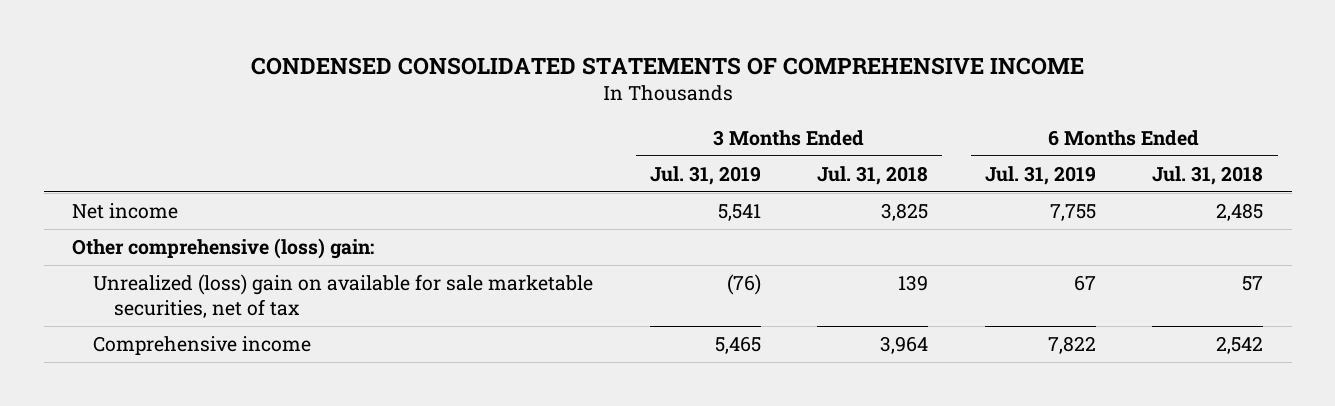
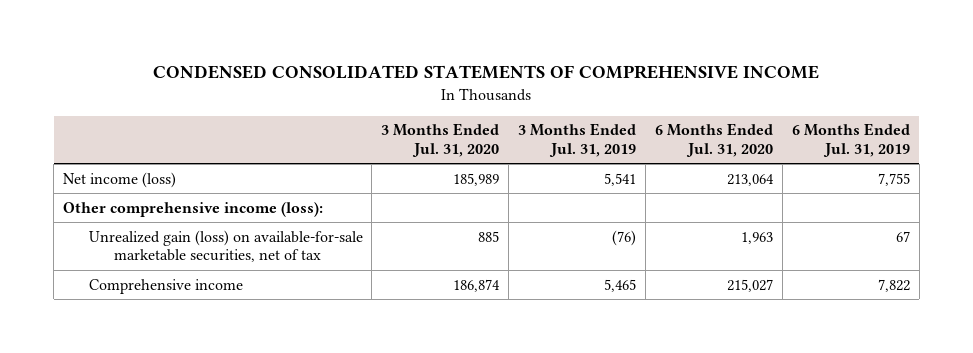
- | 3 Months Ended Jul. 31, 2019 | 3 Months Ended Jul. 31, 2018 | 6 Months Ended Jul. 31, 2019 | 6 Months Ended Jul. 31, 2018
+ | 3 Months Ended Jul. 31, 2020 | 3 Months Ended Jul. 31, 2019 | 6 Months Ended Jul. 31, 2020 | 6 Months Ended Jul. 31, 2019
- Net income | 5,541 | 3,825 | 7,755 | 2,485
- Other comprehensive (loss) gain:
- Unrealized (loss) gain on available for sale marketable securities, net of tax | (76) | 139 | 67 | 57
+ Net income (loss) | 185,989 | 5,541 | 213,064 | 7,755
+ Other comprehensive income (loss):
+ Unrealized gain (loss) on available-for-sale marketable securities, net of tax | 885 | (76) | 1,963 | 67

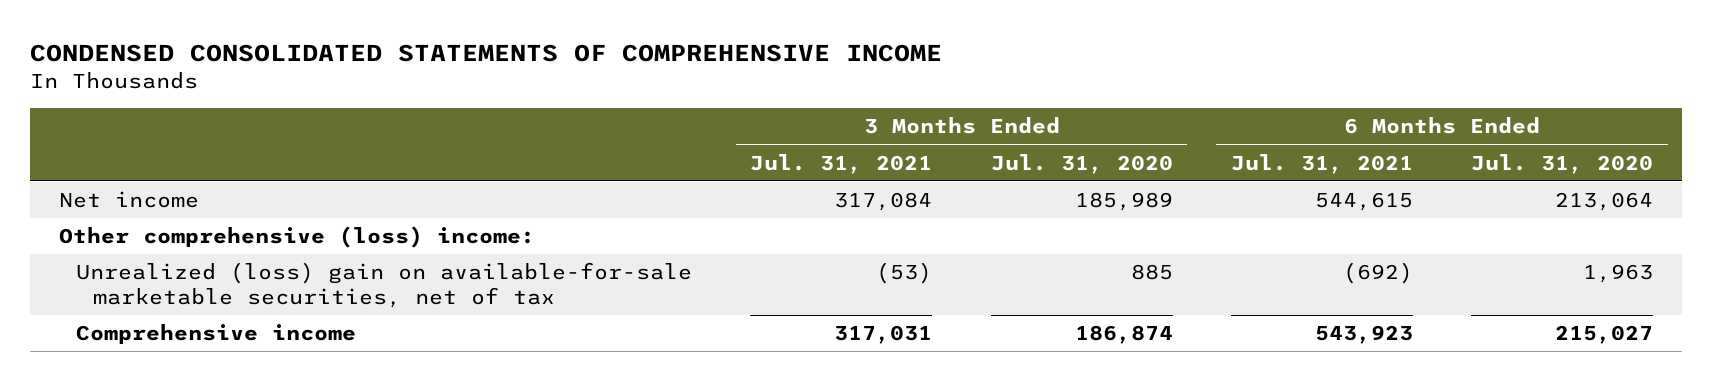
- | 3 Months Ended Jul. 31, 2020 | 3 Months Ended Jul. 31, 2019 | 6 Months Ended Jul. 31, 2020 | 6 Months Ended Jul. 31, 2019
+ | 3 Months Ended Jul. 31, 2021 | 3 Months Ended Jul. 31, 2020 | 6 Months Ended Jul. 31, 2021 | 6 Months Ended Jul. 31, 2020
- Net income (loss) | 185,989 | 5,541 | 213,064 | 7,755
- Other comprehensive income (loss):
- Unrealized gain (loss) on available-for-sale marketable securities, net of tax | 885 | (76) | 1,963 | 67
+ Net income | 317,084 | 185,989 | 544,615 | 213,064
+ Other comprehensive (loss) income:
+ Unrealized (loss) gain on available-for-sale marketable securities, net of tax | (53) | 885 | (692) | 1,963

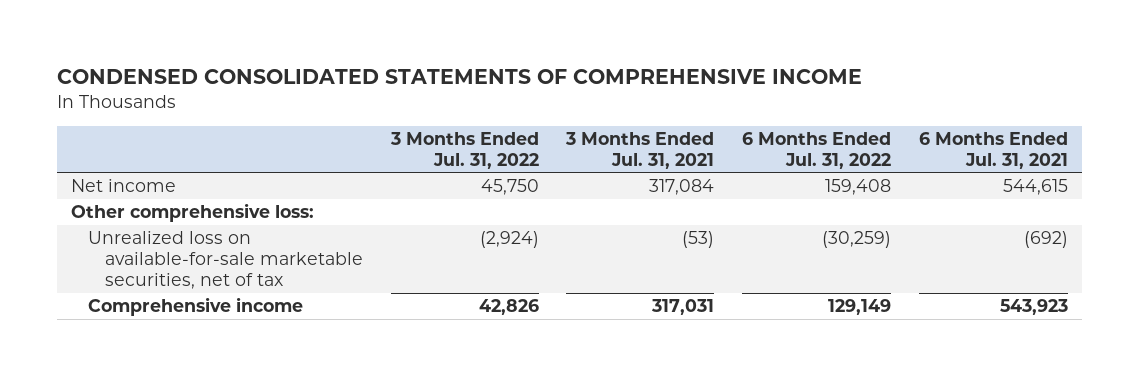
- | 3 Months Ended Jul. 31, 2021 | 3 Months Ended Jul. 31, 2020 | 6 Months Ended Jul. 31, 2021 | 6 Months Ended Jul. 31, 2020
+ | 3 Months Ended Jul. 31, 2022 | 3 Months Ended Jul. 31, 2021 | 6 Months Ended Jul. 31, 2022 | 6 Months Ended Jul. 31, 2021
- Other comprehensive (loss) income:
- Unrealized (loss) gain on available-for-sale marketable securities, net of tax | (53) | 885 | (692) | 1,963
+ Other comprehensive loss:
+ Unrealized loss on available-for-sale marketable securities, net of tax | (2,924) | (53) | (30,259) | (692)

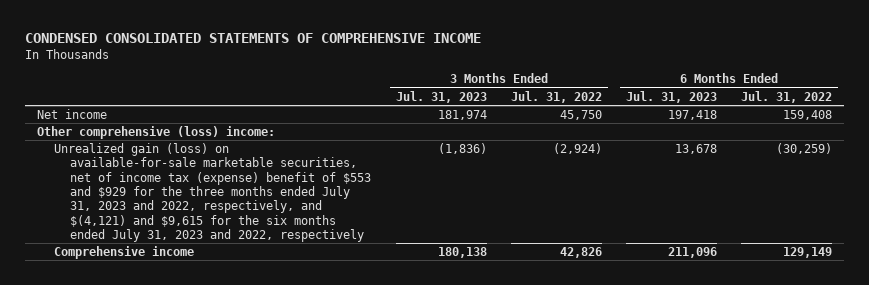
- | 3 Months Ended Jul. 31, 2022 | 3 Months Ended Jul. 31, 2021 | 6 Months Ended Jul. 31, 2022 | 6 Months Ended Jul. 31, 2021
+ | 3 Months Ended Jul. 31, 2023 | 3 Months Ended Jul. 31, 2022 | 6 Months Ended Jul. 31, 2023 | 6 Months Ended Jul. 31, 2022
- Other comprehensive loss:
- Unrealized loss on available-for-sale marketable securities, net of tax | (2,924) | (53) | (30,259) | (692)
+ Other comprehensive (loss) income:
+ Unrealized gain (loss) on available-for-sale marketable securities, net of income tax (expense) benefit of $553 and $929 for the three months ended July 31, 2023 and 2022, respectively, and $(4,121) and $9,615 for the six months ended July 31, 2023 and 2022, respectively | (1,836) | (2,924) | 13,678 | (30,259)

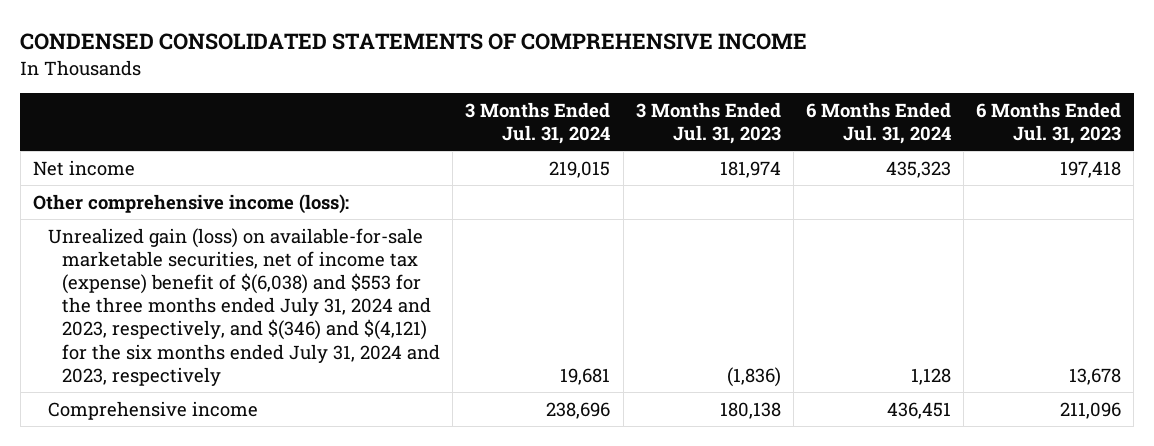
- | 3 Months Ended Jul. 31, 2023 | 3 Months Ended Jul. 31, 2022 | 6 Months Ended Jul. 31, 2023 | 6 Months Ended Jul. 31, 2022
+ | 3 Months Ended Jul. 31, 2024 | 3 Months Ended Jul. 31, 2023 | 6 Months Ended Jul. 31, 2024 | 6 Months Ended Jul. 31, 2023
- Other comprehensive (loss) income:
- Unrealized gain (loss) on available-for-sale marketable securities, net of income tax (expense) benefit of $553 and $929 for the three months ended July 31, 2023 and 2022, respectively, and $(4,121) and $9,615 for the six months ended July 31, 2023 and 2022, respectively | (1,836) | (2,924) | 13,678 | (30,259)
+ Other comprehensive income (loss):
+ Unrealized gain (loss) on available-for-sale marketable securities, net of income tax (expense) benefit of $(6,038) and $553 for the three months ended July 31, 2024 and 2023, respectively, and $(346) and $(4,121) for the six months ended July 31, 2024 and 2023, respectively | 19,681 | (1,836) | 1,128 | 13,678

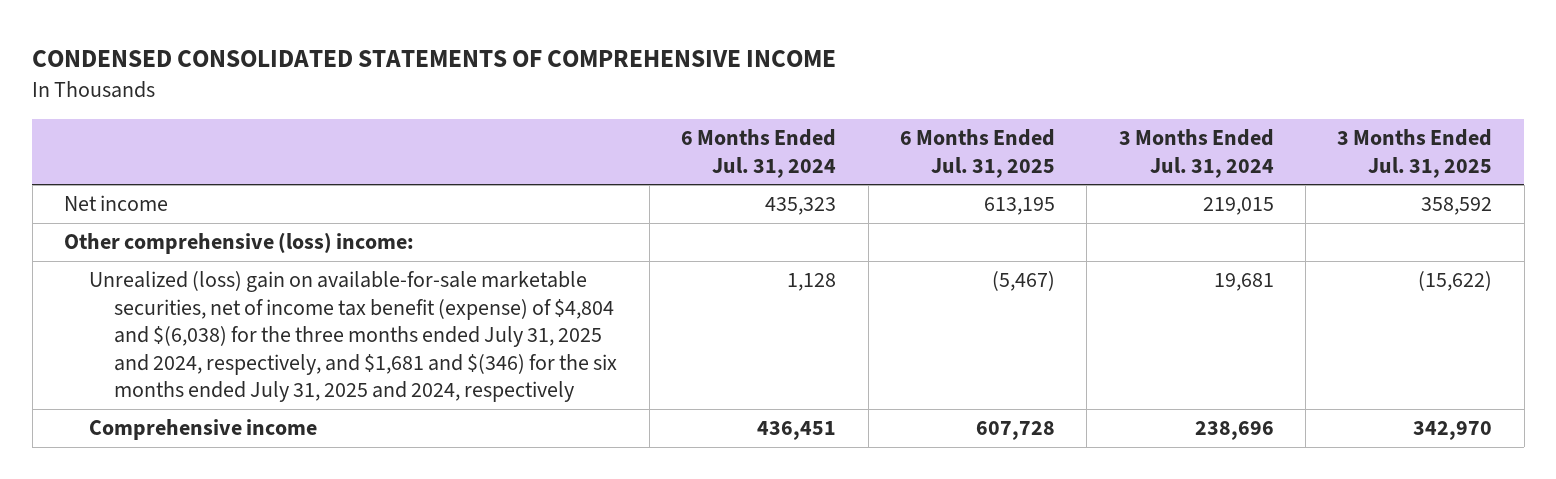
- | 3 Months Ended Jul. 31, 2024 | 3 Months Ended Jul. 31, 2023 | 6 Months Ended Jul. 31, 2024 | 6 Months Ended Jul. 31, 2023
+ | 6 Months Ended Jul. 31, 2024 | 6 Months Ended Jul. 31, 2025 | 3 Months Ended Jul. 31, 2024 | 3 Months Ended Jul. 31, 2025
- Other comprehensive income (loss):
- Unrealized gain (loss) on available-for-sale marketable securities, net of income tax (expense) benefit of $(6,038) and $553 for the three months ended July 31, 2024 and 2023, respectively, and $(346) and $(4,121) for the six months ended July 31, 2024 and 2023, respectively | 19,681 | (1,836) | 1,128 | 13,678
+ Other comprehensive (loss) income:
+ Unrealized (loss) gain on available-for-sale marketable securities, net of income tax benefit (expense) of $4,804 and $(6,038) for the three months ended July 31, 2025 and 2024, respectively, and $1,681 and $(346) for the six months ended July 31, 2025 and 2024, respectively | 1,128 | (5,467) | 19,681 | (15,622)

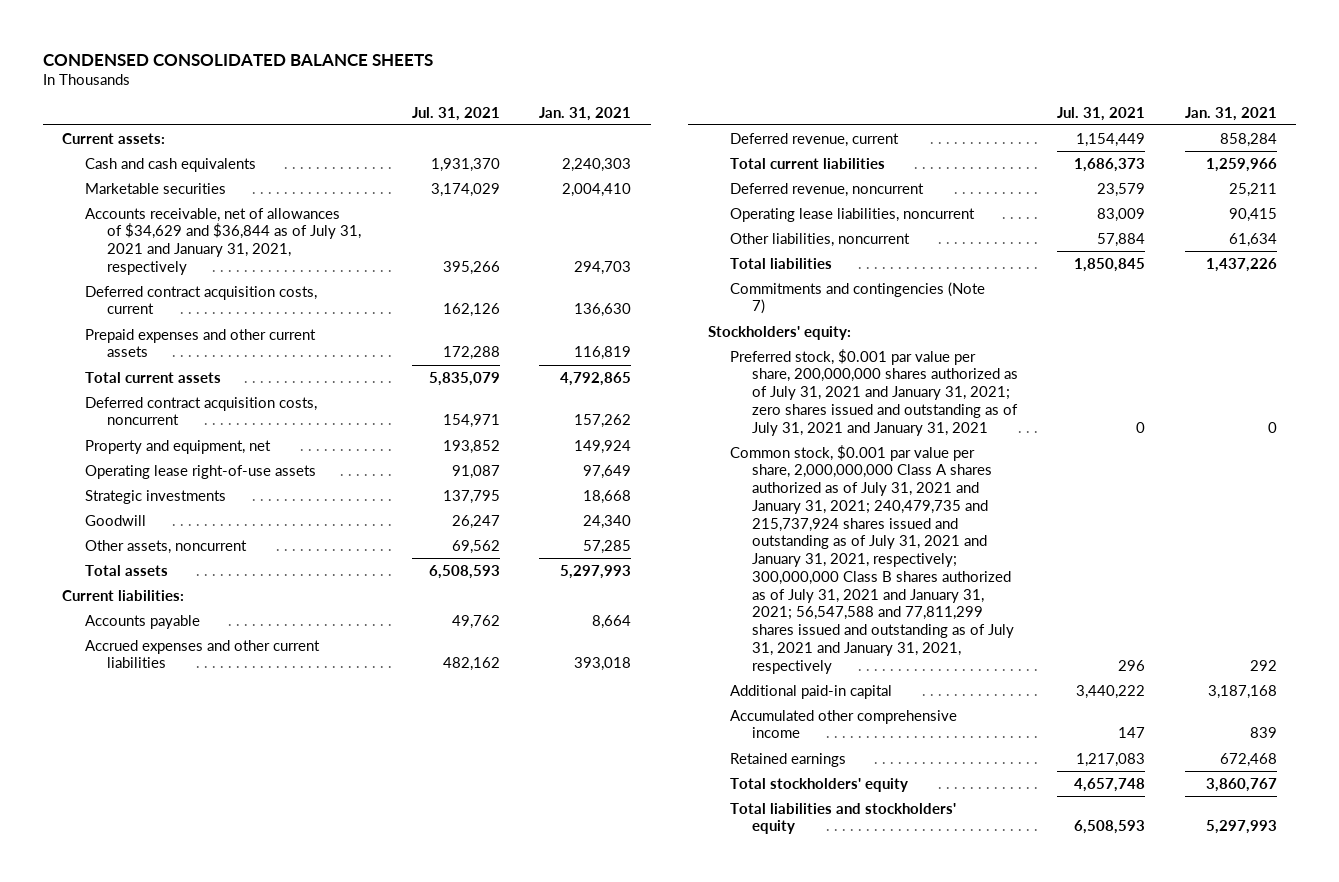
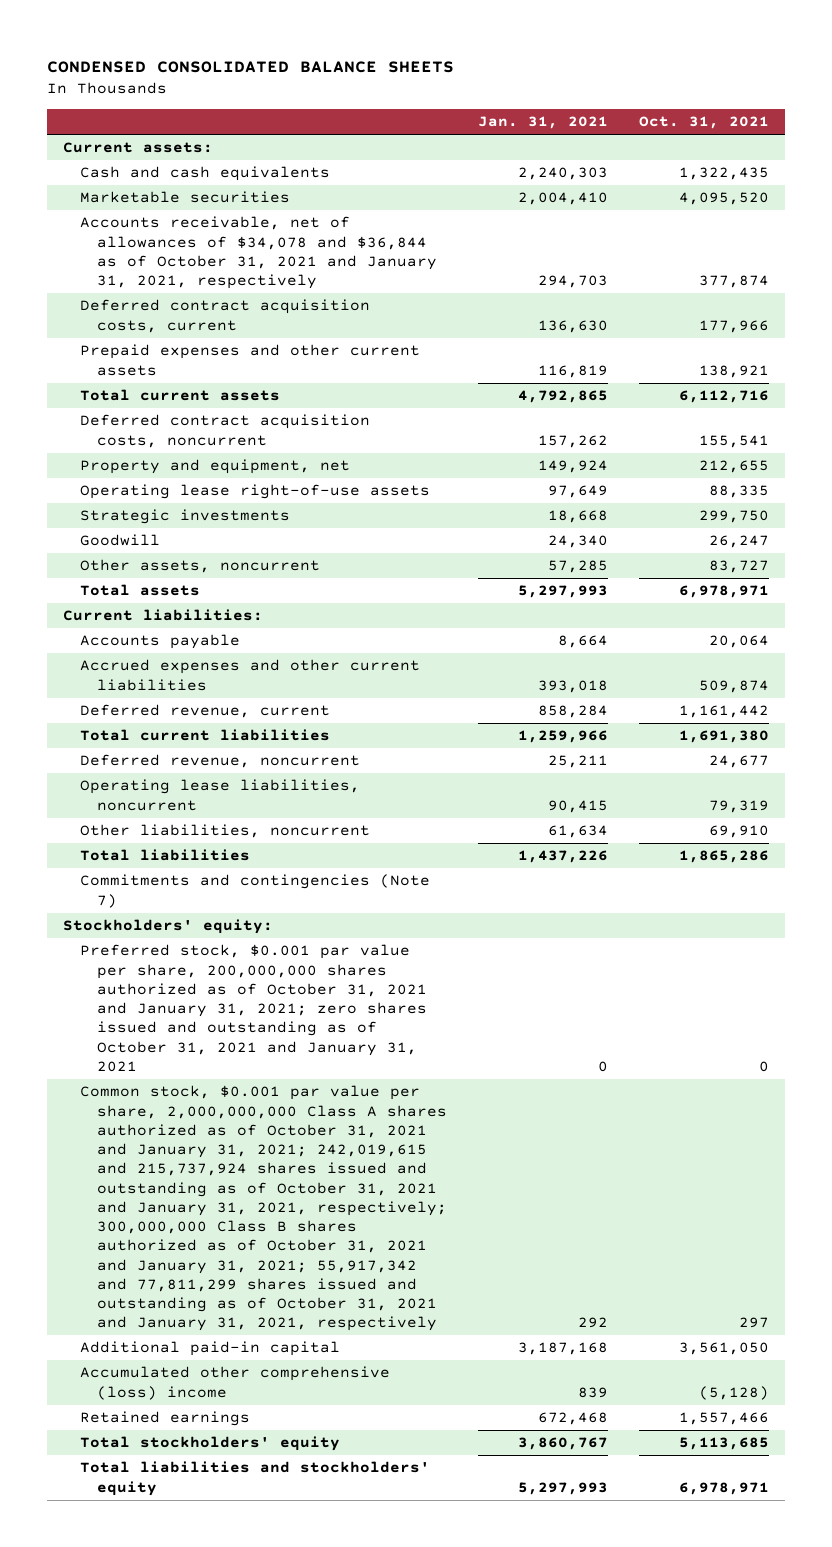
- | Jul. 31, 2021 | Jan. 31, 2021
+ | Jan. 31, 2021 | Oct. 31, 2021
- Accounts receivable, net of allowances of $34,629 and $36,844 as of July 31, 2021 and January 31, 2021, respectively | 395,266 | 294,703
+ Accounts receivable, net of allowances of $34,078 and $36,844 as of October 31, 2021 and January 31, 2021, respectively | 294,703 | 377,874
- Preferred stock, $0.001 par value per share, 200,000,000 shares authorized as of July 31, 2021 and January 31, 2021; zero shares issued and outstanding as of July 31, 2021 and January 31, 2021 | 0 | 0
- Common stock, $0.001 par value per share, 2,000,000,000 Class A shares authorized as of July 31, 2021 and January 31, 2021; 240,479,735 and 215,737,924 shares issued and outstanding as of July 31, 2021 and January 31, 2021, respectively; 300,000,000 Class B shares authorized as of July 31, 2021 and January 31, 2021; 56,547,588 and 77,811,299 shares issued and outstanding as of July 31, 2021 and January 31, 2021, respectively | 296 | 292
+ Preferred stock, $0.001 par value per share, 200,000,000 shares authorized as of October 31, 2021 and January 31, 2021; zero shares issued and outstanding as of October 31, 2021 and January 31, 2021 | 0 | 0
+ Common stock, $0.001 par value per share, 2,000,000,000 Class A shares authorized as of October 31, 2021 and January 31, 2021; 242,019,615 and 215,737,924 shares issued and outstanding as of October 31, 2021 and January 31, 2021, respectively; 300,000,000 Class B shares authorized as of October 31, 2021 and January 31, 2021; 55,917,342 and 77,811,299 shares issued and outstanding as of October 31, 2021 and January 31, 2021, respectively | 292 | 297
- Accumulated other comprehensive income | 147 | 839
+ Accumulated other comprehensive (loss) income | 839 | (5,128)

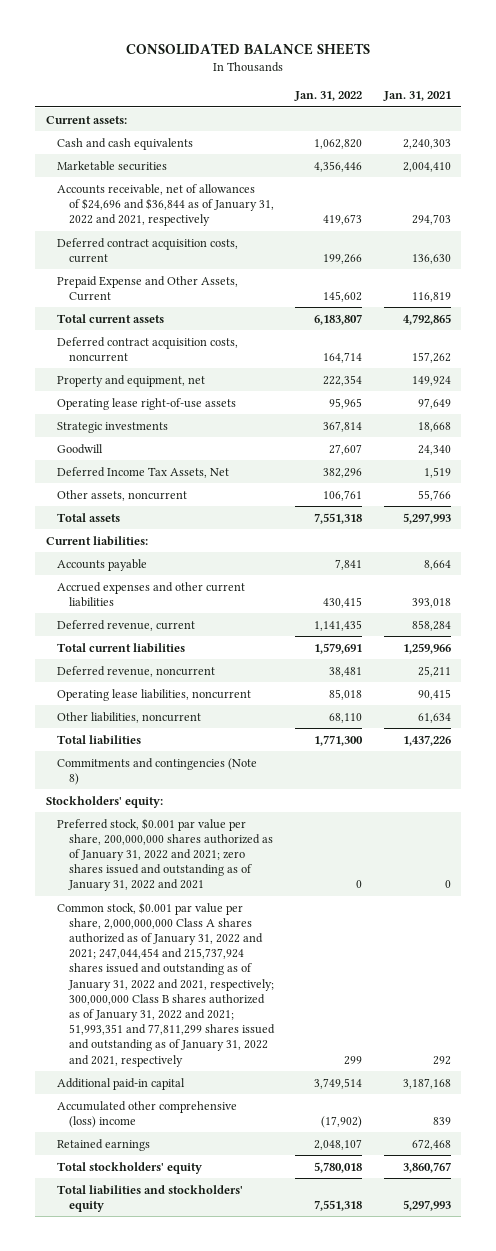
- CONDENSED CONSOLIDATED BALANCE SHEETS
+ CONSOLIDATED BALANCE SHEETS
- | Jan. 31, 2021 | Oct. 31, 2021
+ | Jan. 31, 2022 | Jan. 31, 2021
- Accounts receivable, net of allowances of $34,078 and $36,844 as of October 31, 2021 and January 31, 2021, respectively | 294,703 | 377,874
+ Accounts receivable, net of allowances of $24,696 and $36,844 as of January 31, 2022 and 2021, respectively | 419,673 | 294,703
- Prepaid expenses and other current assets | 116,819 | 138,921
+ Prepaid Expense and Other Assets, Current | 145,602 | 116,819
- Other assets, noncurrent | 57,285 | 83,727
+ Deferred Income Tax Assets, Net | 382,296 | 1,519
+ Other assets, noncurrent | 106,761 | 55,766
- Commitments and contingencies (Note 7)
+ Commitments and contingencies (Note 8)
- Preferred stock, $0.001 par value per share, 200,000,000 shares authorized as of October 31, 2021 and January 31, 2021; zero shares issued and outstanding as of October 31, 2021 and January 31, 2021 | 0 | 0
- Common stock, $0.001 par value per share, 2,000,000,000 Class A shares authorized as of October 31, 2021 and January 31, 2021; 242,019,615 and 215,737,924 shares issued and outstanding as of October 31, 2021 and January 31, 2021, respectively; 300,000,000 Class B shares authorized as of October 31, 2021 and January 31, 2021; 55,917,342 and 77,811,299 shares issued and outstanding as of October 31, 2021 and January 31, 2021, respectively | 292 | 297
+ Preferred stock, $0.001 par value per share, 200,000,000 shares authorized as of January 31, 2022 and 2021; zero shares issued and outstanding as of January 31, 2022 and 2021 | 0 | 0
+ Common stock, $0.001 par value per share, 2,000,000,000 Class A shares authorized as of January 31, 2022 and 2021; 247,044,454 and 215,737,924 shares issued and outstanding as of January 31, 2022 and 2021, respectively; 300,000,000 Class B shares authorized as of January 31, 2022 and 2021; 51,993,351 and 77,811,299 shares issued and outstanding as of January 31, 2022 and 2021, respectively | 299 | 292

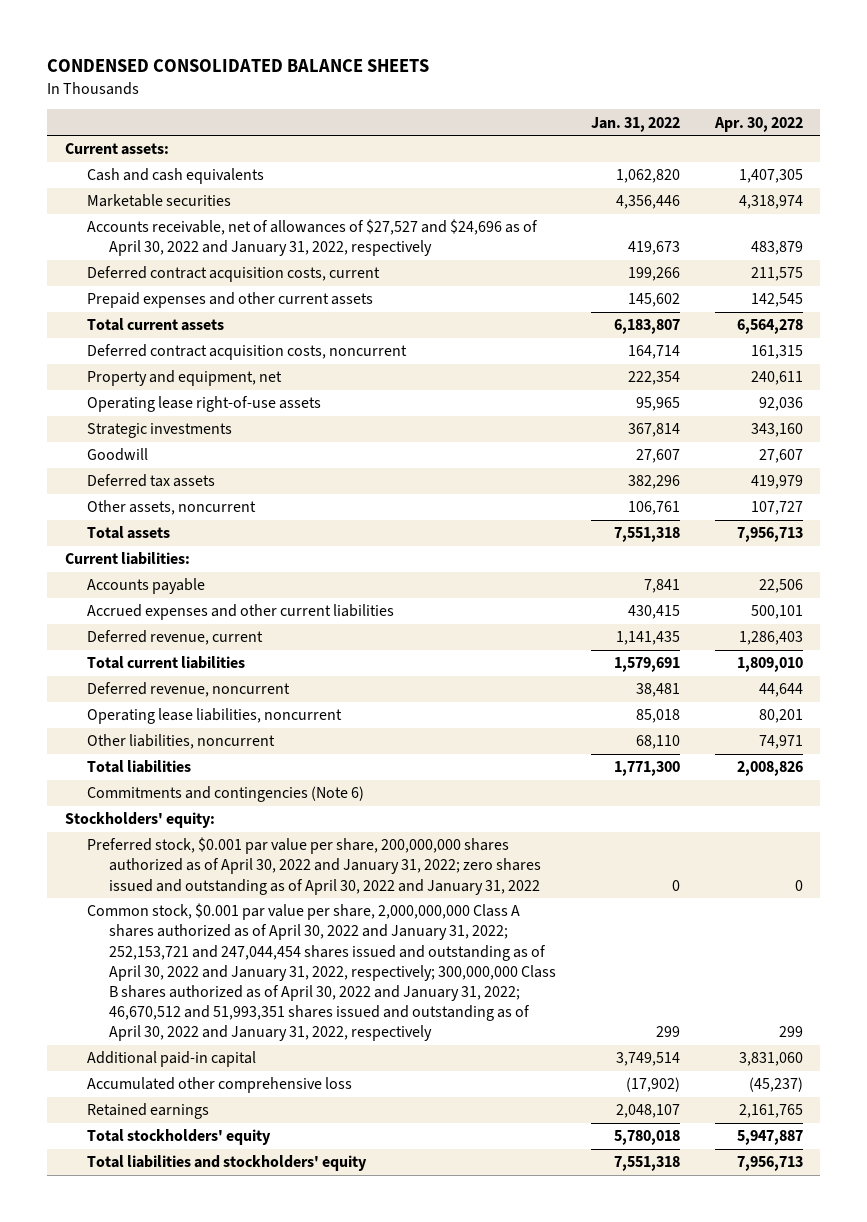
- CONSOLIDATED BALANCE SHEETS
+ CONDENSED CONSOLIDATED BALANCE SHEETS
- | Jan. 31, 2022 | Jan. 31, 2021
+ | Jan. 31, 2022 | Apr. 30, 2022
- Accounts receivable, net of allowances of $24,696 and $36,844 as of January 31, 2022 and 2021, respectively | 419,673 | 294,703
+ Accounts receivable, net of allowances of $27,527 and $24,696 as of April 30, 2022 and January 31, 2022, respectively | 419,673 | 483,879
- Prepaid Expense and Other Assets, Current | 145,602 | 116,819
+ Prepaid expenses and other current assets | 145,602 | 142,545
- Deferred Income Tax Assets, Net | 382,296 | 1,519
+ Deferred tax assets | 382,296 | 419,979
- Commitments and contingencies (Note 8)
+ Commitments and contingencies (Note 6)
- Preferred stock, $0.001 par value per share, 200,000,000 shares authorized as of January 31, 2022 and 2021; zero shares issued and outstanding as of January 31, 2022 and 2021 | 0 | 0
- Common stock, $0.001 par value per share, 2,000,000,000 Class A shares authorized as of January 31, 2022 and 2021; 247,044,454 and 215,737,924 shares issued and outstanding as of January 31, 2022 and 2021, respectively; 300,000,000 Class B shares authorized as of January 31, 2022 and 2021; 51,993,351 and 77,811,299 shares issued and outstanding as of January 31, 2022 and 2021, respectively | 299 | 292
+ Preferred stock, $0.001 par value per share, 200,000,000 shares authorized as of April 30, 2022 and January 31, 2022; zero shares issued and outstanding as of April 30, 2022 and January 31, 2022 | 0 | 0
+ Common stock, $0.001 par value per share, 2,000,000,000 Class A shares authorized as of April 30, 2022 and January 31, 2022; 252,153,721 and 247,044,454 shares issued and outstanding as of April 30, 2022 and January 31, 2022, respectively; 300,000,000 Class B shares authorized as of April 30, 2022 and January 31, 2022; 46,670,512 and 51,993,351 shares issued and outstanding as of April 30, 2022 and January 31, 2022, respectively | 299 | 299
- Accumulated other comprehensive (loss) income | (17,902) | 839
+ Accumulated other comprehensive loss | (17,902) | (45,237)

